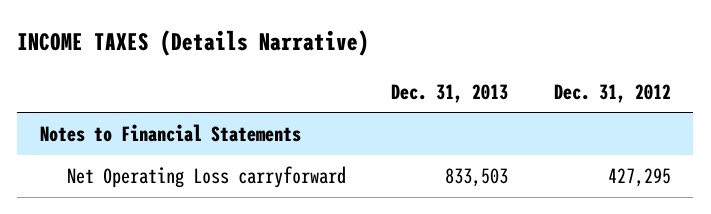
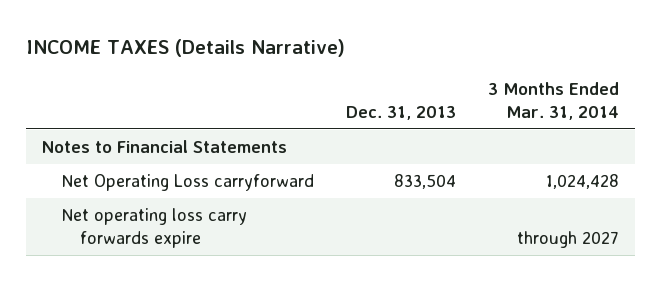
- | Dec. 31, 2013 | Dec. 31, 2012
+ | Dec. 31, 2013 | 3 Months Ended Mar. 31, 2014
- Net Operating Loss carryforward | 833,503 | 427,295
+ Net Operating Loss carryforward | 833,504 | 1,024,428
+ Net operating loss carry forwards expire | | through 2027

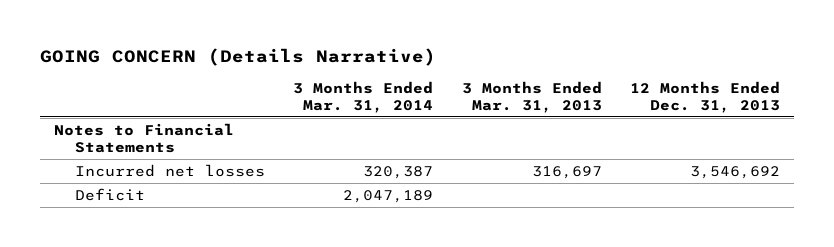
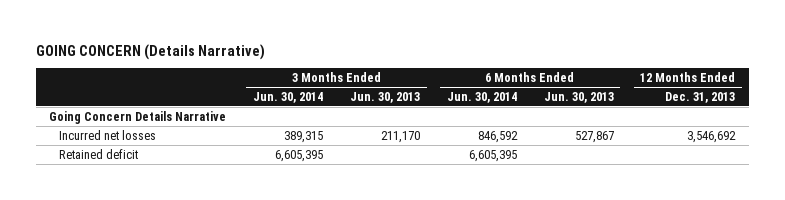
- | 3 Months Ended Mar. 31, 2014 | 3 Months Ended Mar. 31, 2013 | 12 Months Ended Dec. 31, 2013
+ | 3 Months Ended Jun. 30, 2014 | 3 Months Ended Jun. 30, 2013 | 6 Months Ended Jun. 30, 2014 | 6 Months Ended Jun. 30, 2013 | 12 Months Ended Dec. 31, 2013
- Notes to Financial Statements
+ Going Concern Details Narrative
- Deficit | 2,047,189 | |
+ Retained deficit | 6,605,395 | | 6,605,395 | |

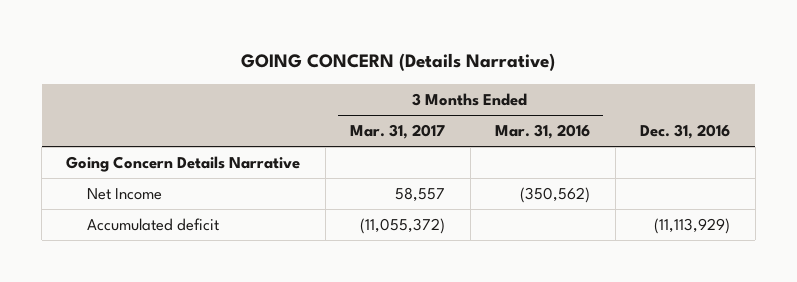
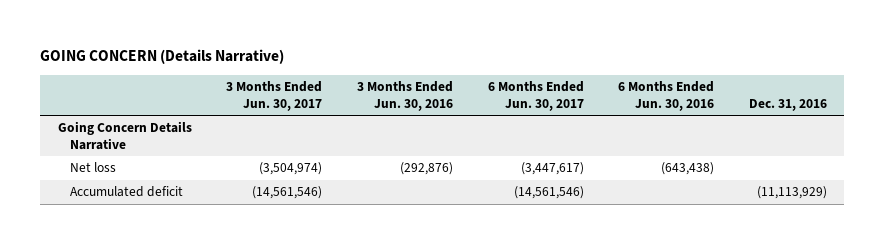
- | 3 Months Ended Mar. 31, 2017 | 3 Months Ended Mar. 31, 2016 | Dec. 31, 2016
+ | 3 Months Ended Jun. 30, 2017 | 3 Months Ended Jun. 30, 2016 | 6 Months Ended Jun. 30, 2017 | 6 Months Ended Jun. 30, 2016 | Dec. 31, 2016
- Net Income | 58,557 | (350,562) |
+ Net loss | (3,504,974) | (292,876) | (3,447,617) | (643,438) |

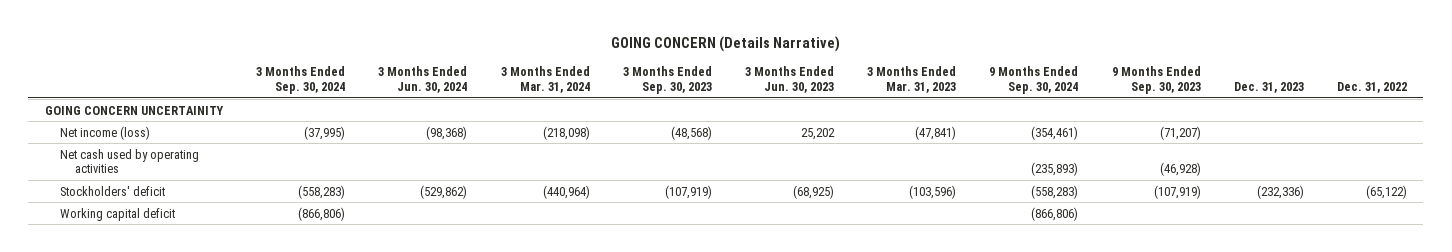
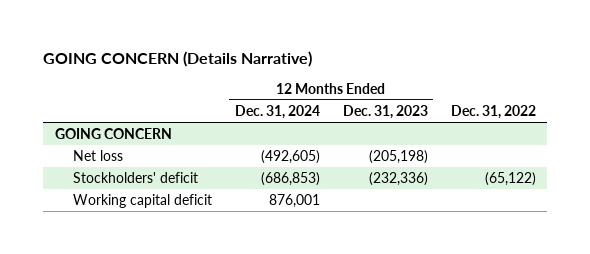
- | 3 Months Ended Sep. 30, 2024 | 3 Months Ended Jun. 30, 2024 | 3 Months Ended Mar. 31, 2024 | 3 Months Ended Sep. 30, 2023 | 3 Months Ended Jun. 30, 2023 | 3 Months Ended Mar. 31, 2023 | 9 Months Ended Sep. 30, 2024 | 9 Months Ended Sep. 30, 2023 | Dec. 31, 2023 | Dec. 31, 2022
+ | 12 Months Ended Dec. 31, 2024 | 12 Months Ended Dec. 31, 2023 | Dec. 31, 2022
- GOING CONCERN UNCERTAINITY
- Net income (loss) | (37,995) | (98,368) | (218,098) | (48,568) | 25,202 | (47,841) | (354,461) | (71,207) | |
- Net cash used by operating activities | | | | | | | (235,893) | (46,928) | |
+ GOING CONCERN
+ Net loss | (492,605) | (205,198) |

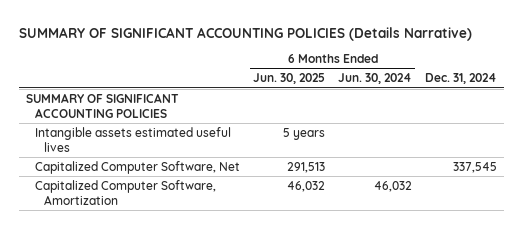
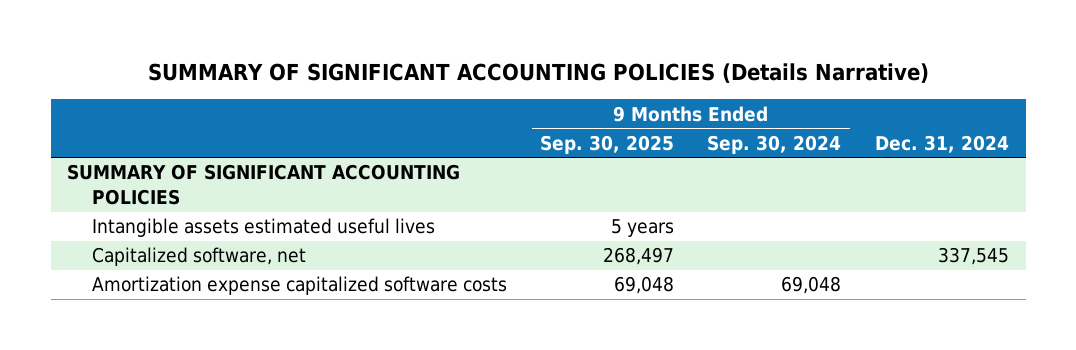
- | 6 Months Ended Jun. 30, 2025 | 6 Months Ended Jun. 30, 2024 | Dec. 31, 2024
+ | 9 Months Ended Sep. 30, 2025 | 9 Months Ended Sep. 30, 2024 | Dec. 31, 2024
- Capitalized Computer Software, Net | 291,513 | | 337,545
- Capitalized Computer Software, Amortization | 46,032 | 46,032 |
+ Capitalized software, net | 268,497 | | 337,545
+ Amortization expense capitalized software costs | 69,048 | 69,048 |

